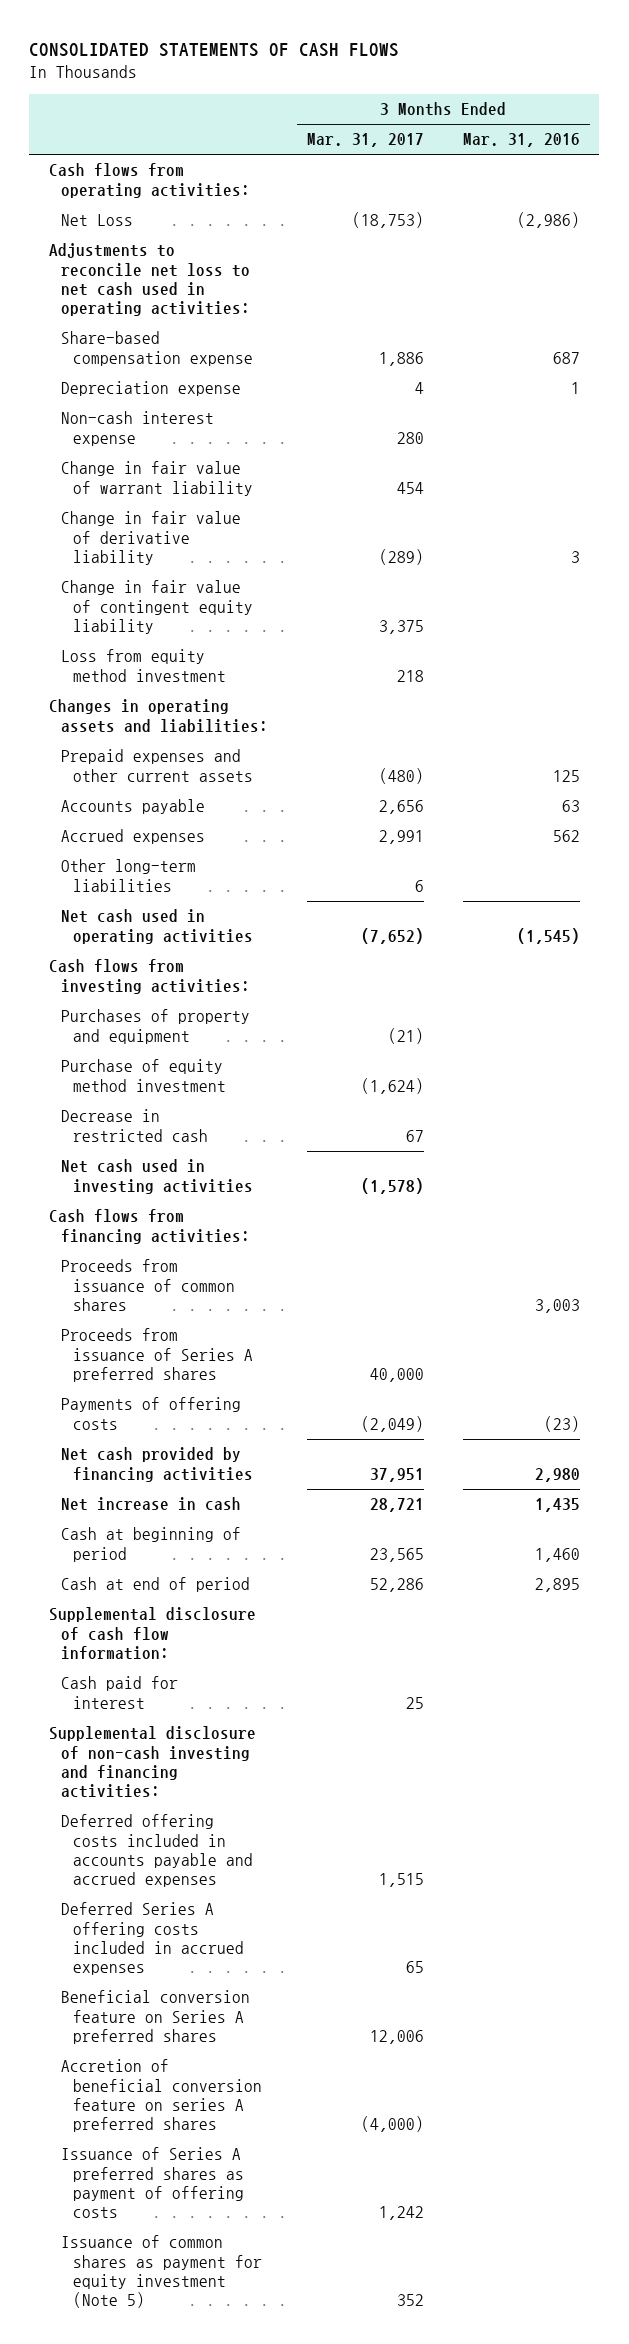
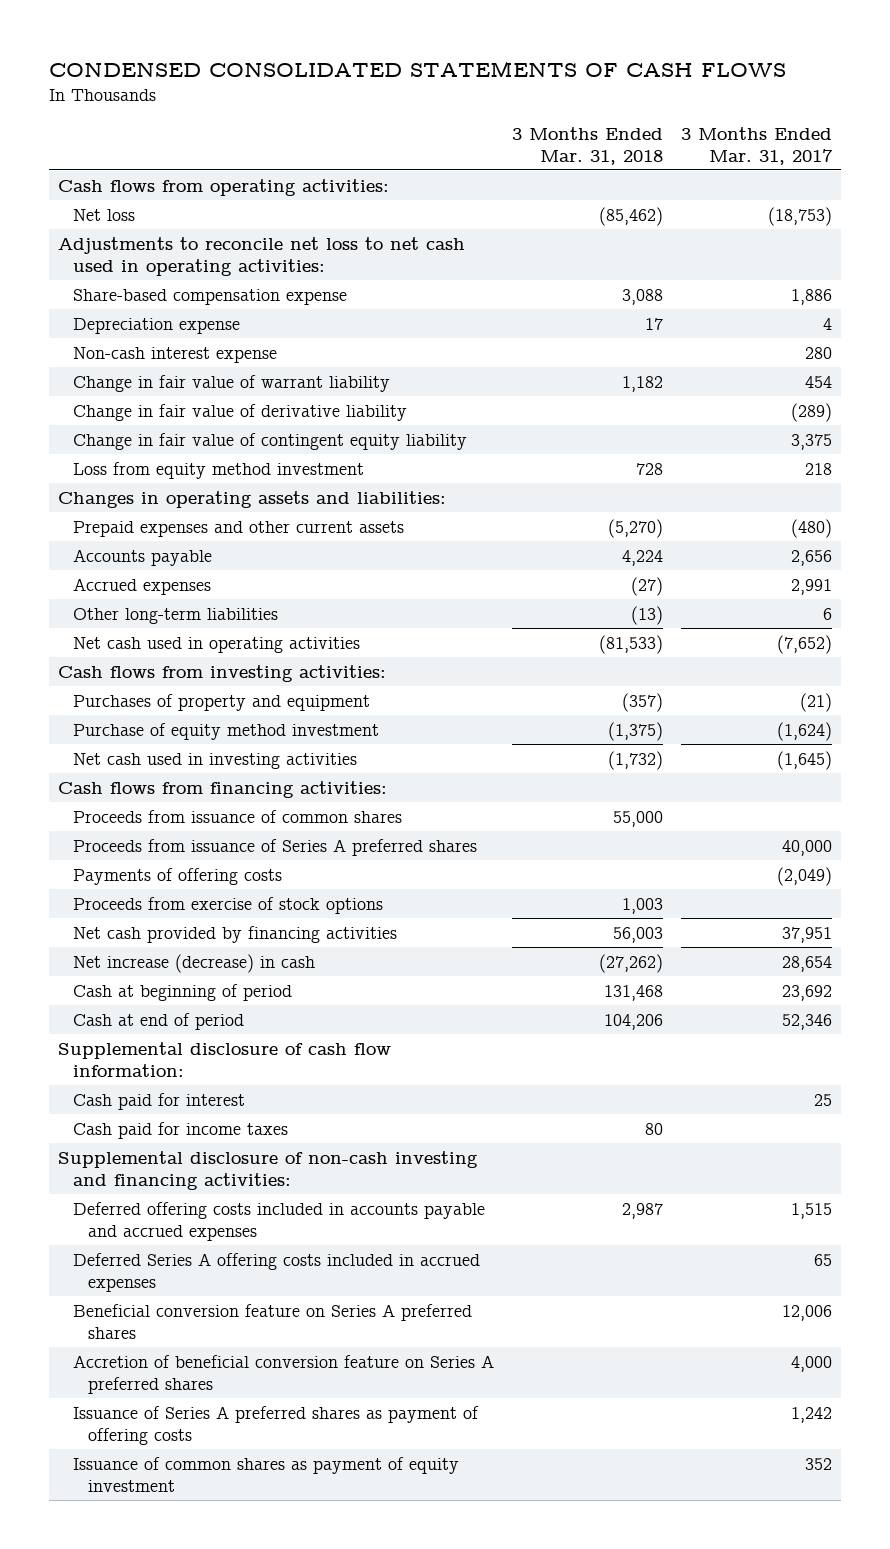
- CONSOLIDATED STATEMENTS OF CASH FLOWS
+ CONDENSED CONSOLIDATED STATEMENTS OF CASH FLOWS
- | 3 Months Ended Mar. 31, 2017 | 3 Months Ended Mar. 31, 2016
+ | 3 Months Ended Mar. 31, 2018 | 3 Months Ended Mar. 31, 2017
- Net Loss | (18,753) | (2,986)
+ Net loss | (85,462) | (18,753)
- Decrease in restricted cash | 67 |
- Net cash used in investing activities | (1,578) |
+ Net cash used in investing activities | (1,732) | (1,645)
+ Proceeds from exercise of stock options | 1,003 |
- Net increase in cash | 28,721 | 1,435
- Cash at beginning of period | 23,565 | 1,460
- Cash at end of period | 52,286 | 2,895
+ Net increase (decrease) in cash | (27,262) | 28,654
+ Cash at beginning of period | 131,468 | 23,692
+ Cash at end of period | 104,206 | 52,346
+ Cash paid for income taxes | 80 |
- Accretion of beneficial conversion feature on series A preferred shares | (4,000) |
+ Accretion of beneficial conversion feature on Series A preferred shares | | 4,000
- Issuance of common shares as payment for equity investment (Note 5) | 352 |
+ Issuance of common shares as payment of equity investment | | 352

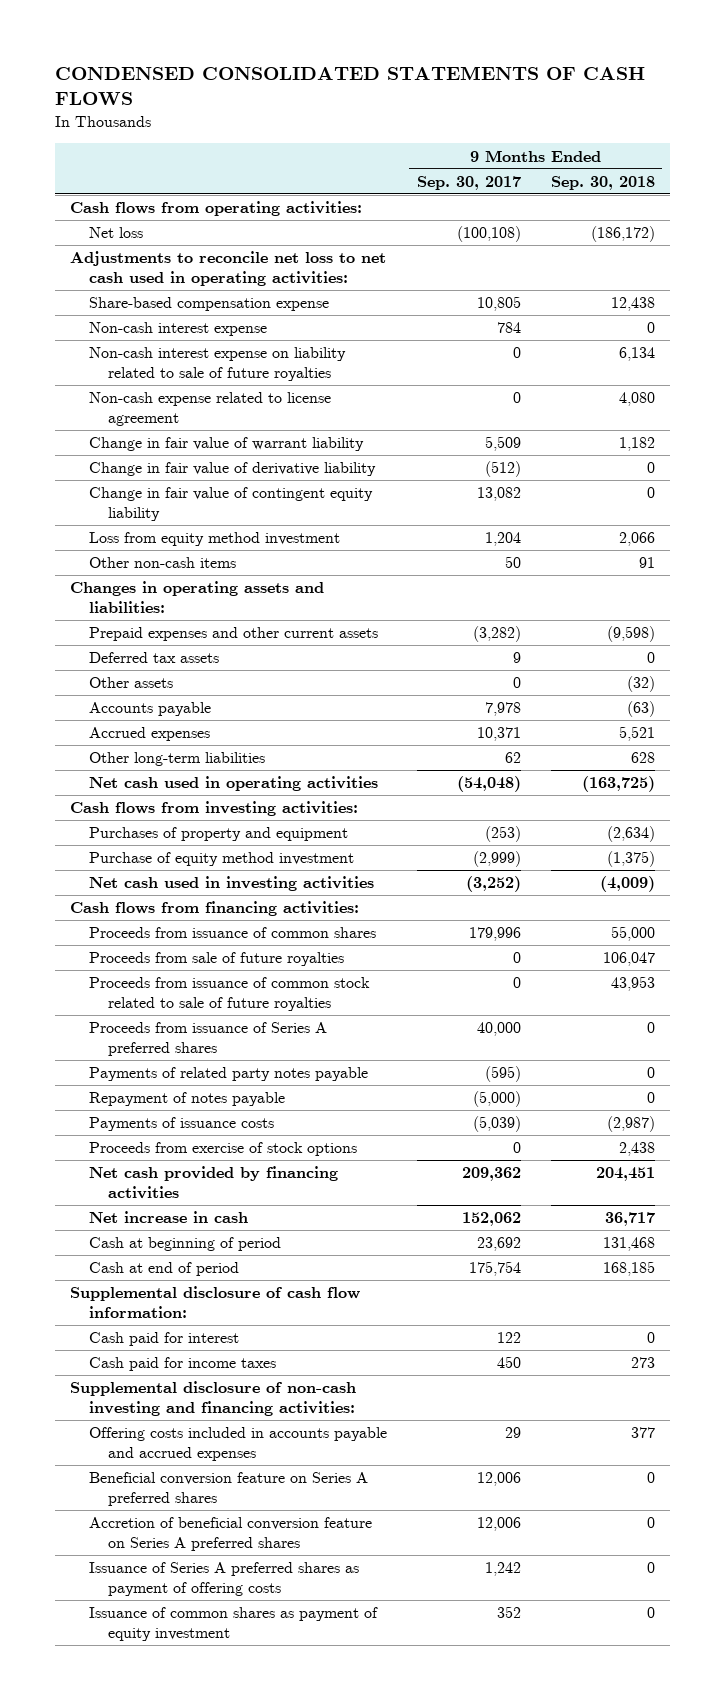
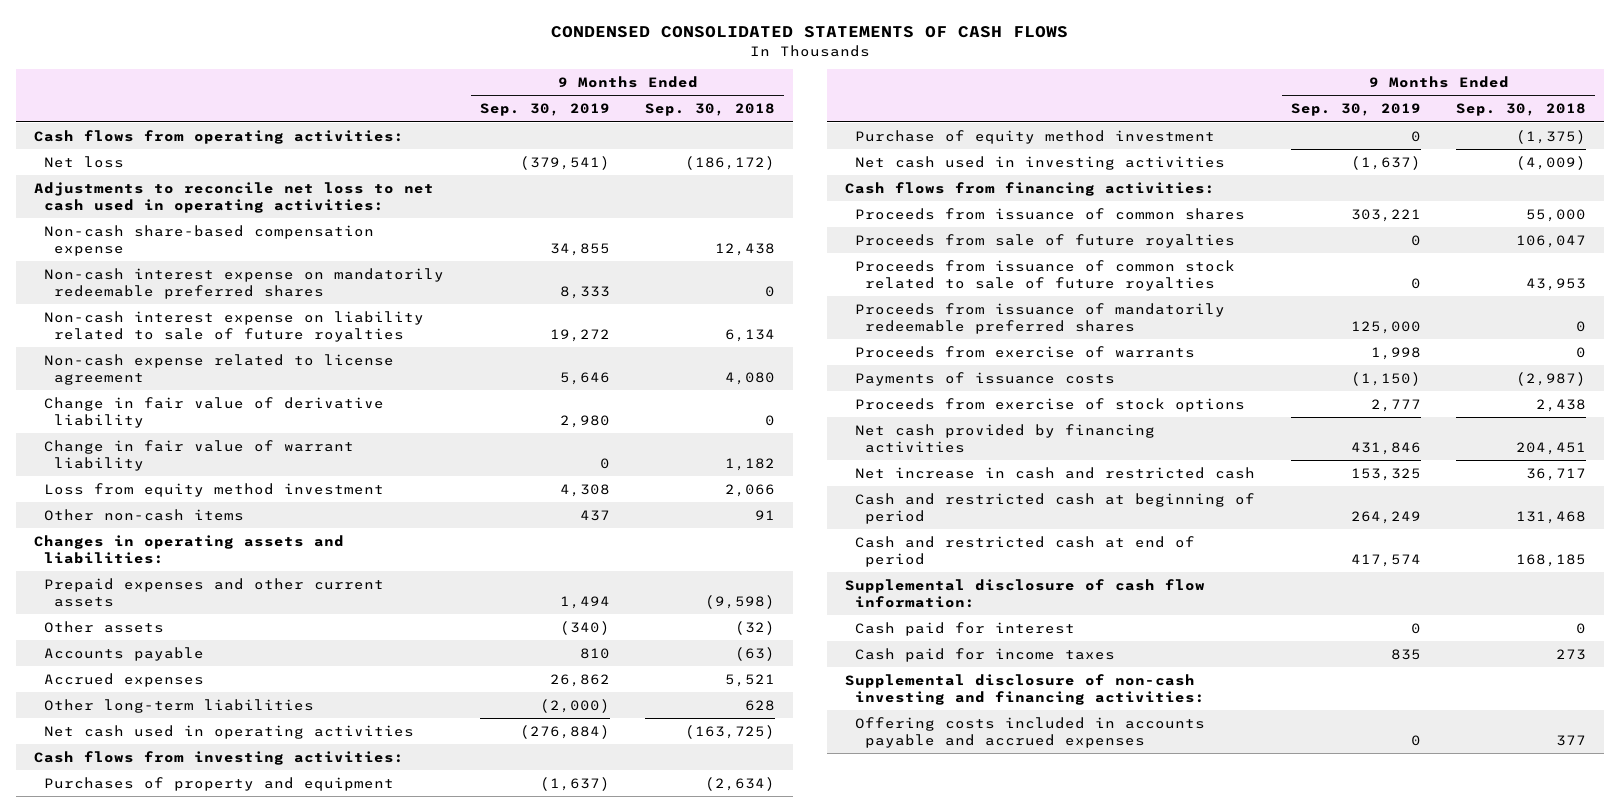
- | 9 Months Ended Sep. 30, 2017 | 9 Months Ended Sep. 30, 2018
+ | 9 Months Ended Sep. 30, 2019 | 9 Months Ended Sep. 30, 2018
- Share-based compensation expense | 10,805 | 12,438
- Non-cash interest expense | 784 | 0
+ Non-cash share-based compensation expense | 34,855 | 12,438
+ Non-cash interest expense on mandatorily redeemable preferred shares | 8,333 | 0
- Change in fair value of contingent equity liability | 13,082 | 0
moved down: Change in fair value of warrant liability | 0 | 1,182
- Deferred tax assets | 9 | 0
- Proceeds from issuance of Series A preferred shares | 40,000 | 0
- Payments of related party notes payable | (595) | 0
- Repayment of notes payable | (5,000) | 0
+ Proceeds from issuance of mandatorily redeemable preferred shares | 125,000 | 0
+ Proceeds from exercise of warrants | 1,998 | 0
- Net increase in cash | 152,062 | 36,717
- Cash at beginning of period | 23,692 | 131,468
- Cash at end of period | 175,754 | 168,185
+ Net increase in cash and restricted cash | 153,325 | 36,717
+ Cash and restricted cash at beginning of period | 264,249 | 131,468
+ Cash and restricted cash at end of period | 417,574 | 168,185
- Beneficial conversion feature on Series A preferred shares | 12,006 | 0
- Accretion of beneficial conversion feature on Series A preferred shares | 12,006 | 0
- Issuance of Series A preferred shares as payment of offering costs | 1,242 | 0
- Issuance of common shares as payment of equity investment | 352 | 0

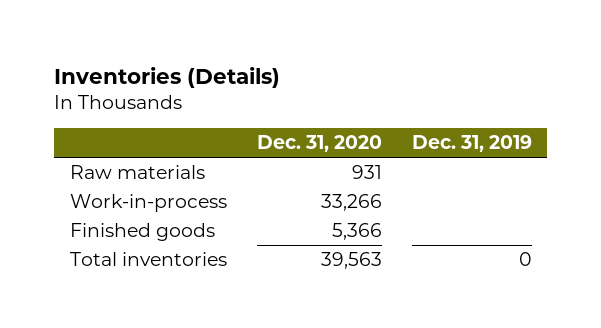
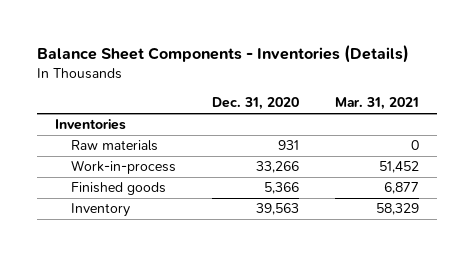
- Inventories (Details)
+ Balance Sheet Components - Inventories (Details)
- | Dec. 31, 2020 | Dec. 31, 2019
+ | Dec. 31, 2020 | Mar. 31, 2021
+ Inventories
- Total inventories | 39,563 | 0
+ Inventory | 39,563 | 58,329

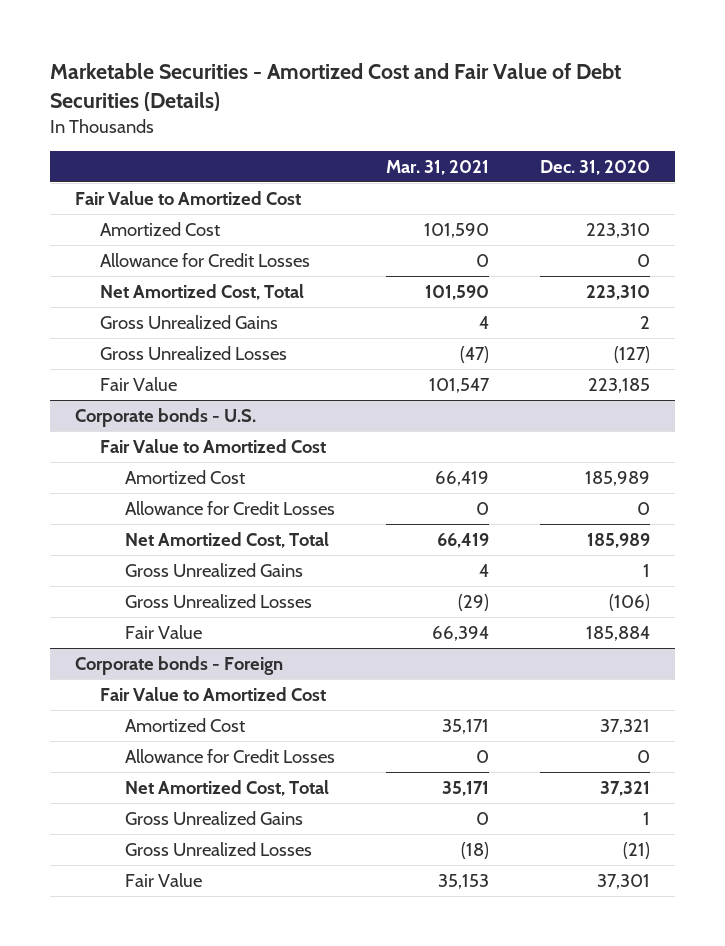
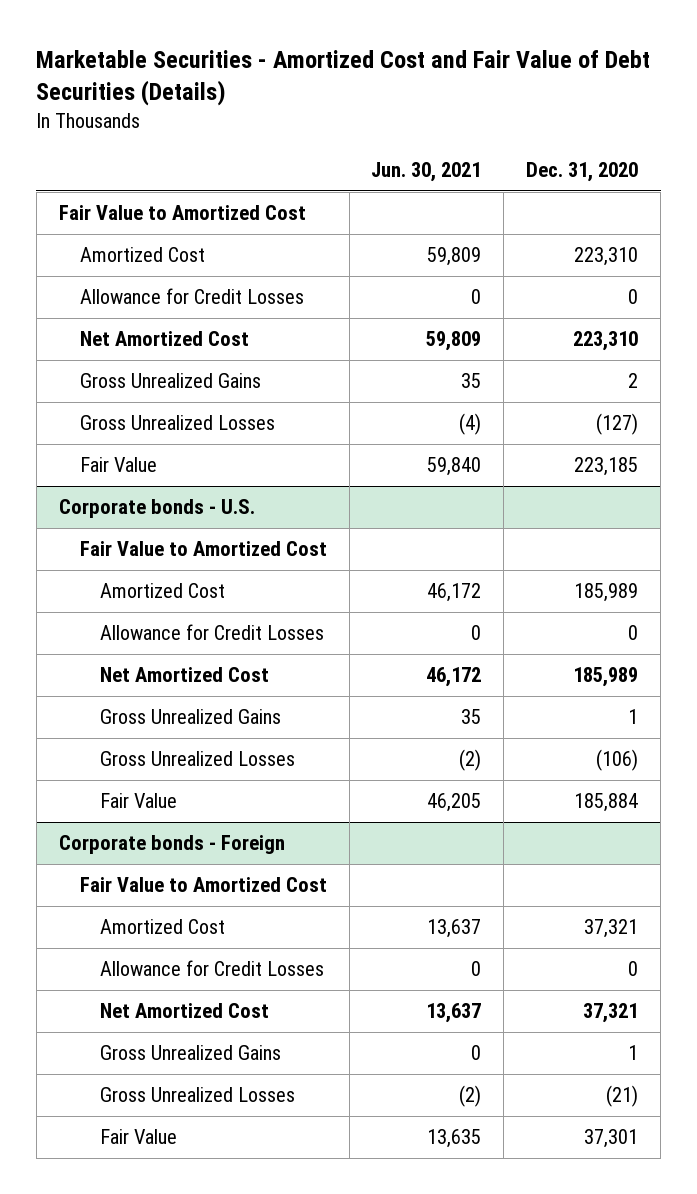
- | Mar. 31, 2021 | Dec. 31, 2020
+ | Jun. 30, 2021 | Dec. 31, 2020
- Net Amortized Cost, Total | 101,590 | 223,310
+ Net Amortized Cost | 59,809 | 223,310
@ Corporate bonds - U.S.
- Net Amortized Cost, Total | 66,419 | 185,989
+ Net Amortized Cost | 46,172 | 185,989
@ Corporate bonds - Foreign
- Net Amortized Cost, Total | 35,171 | 37,321
+ Net Amortized Cost | 13,637 | 37,321

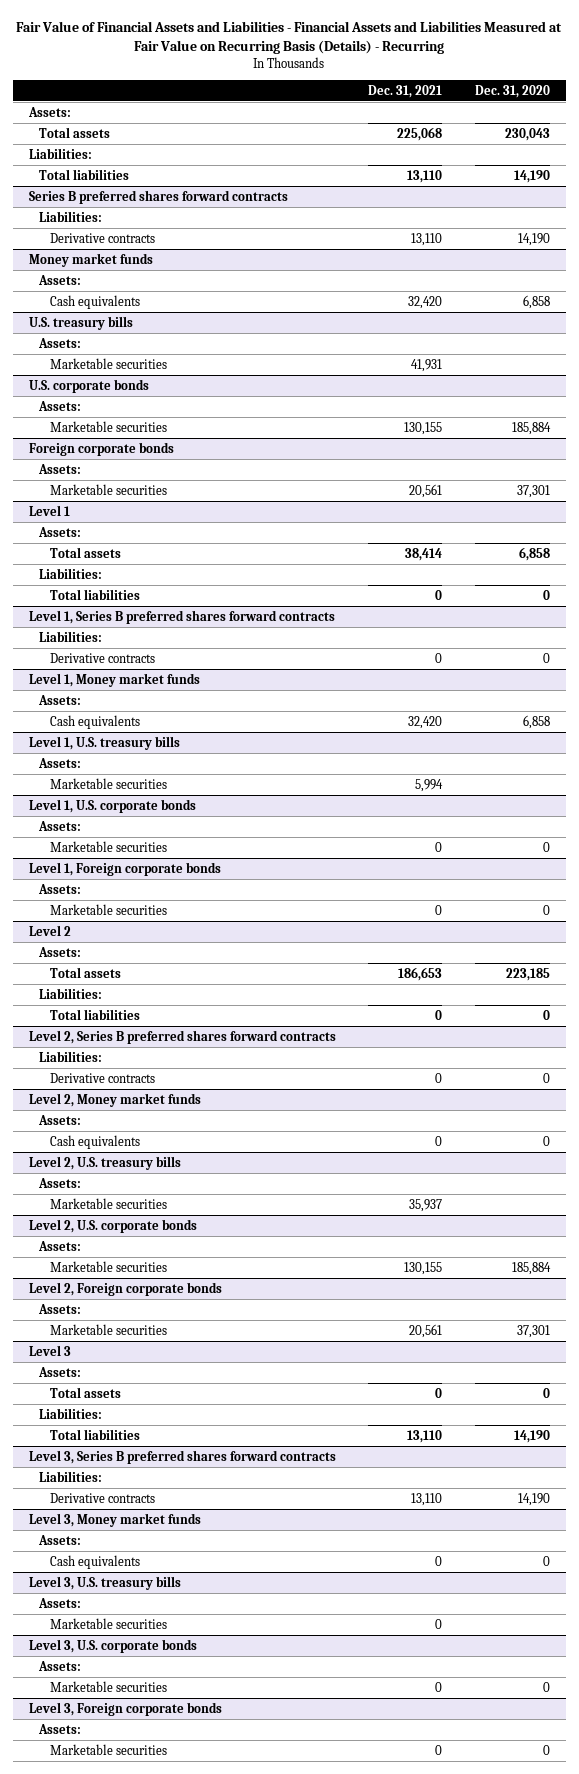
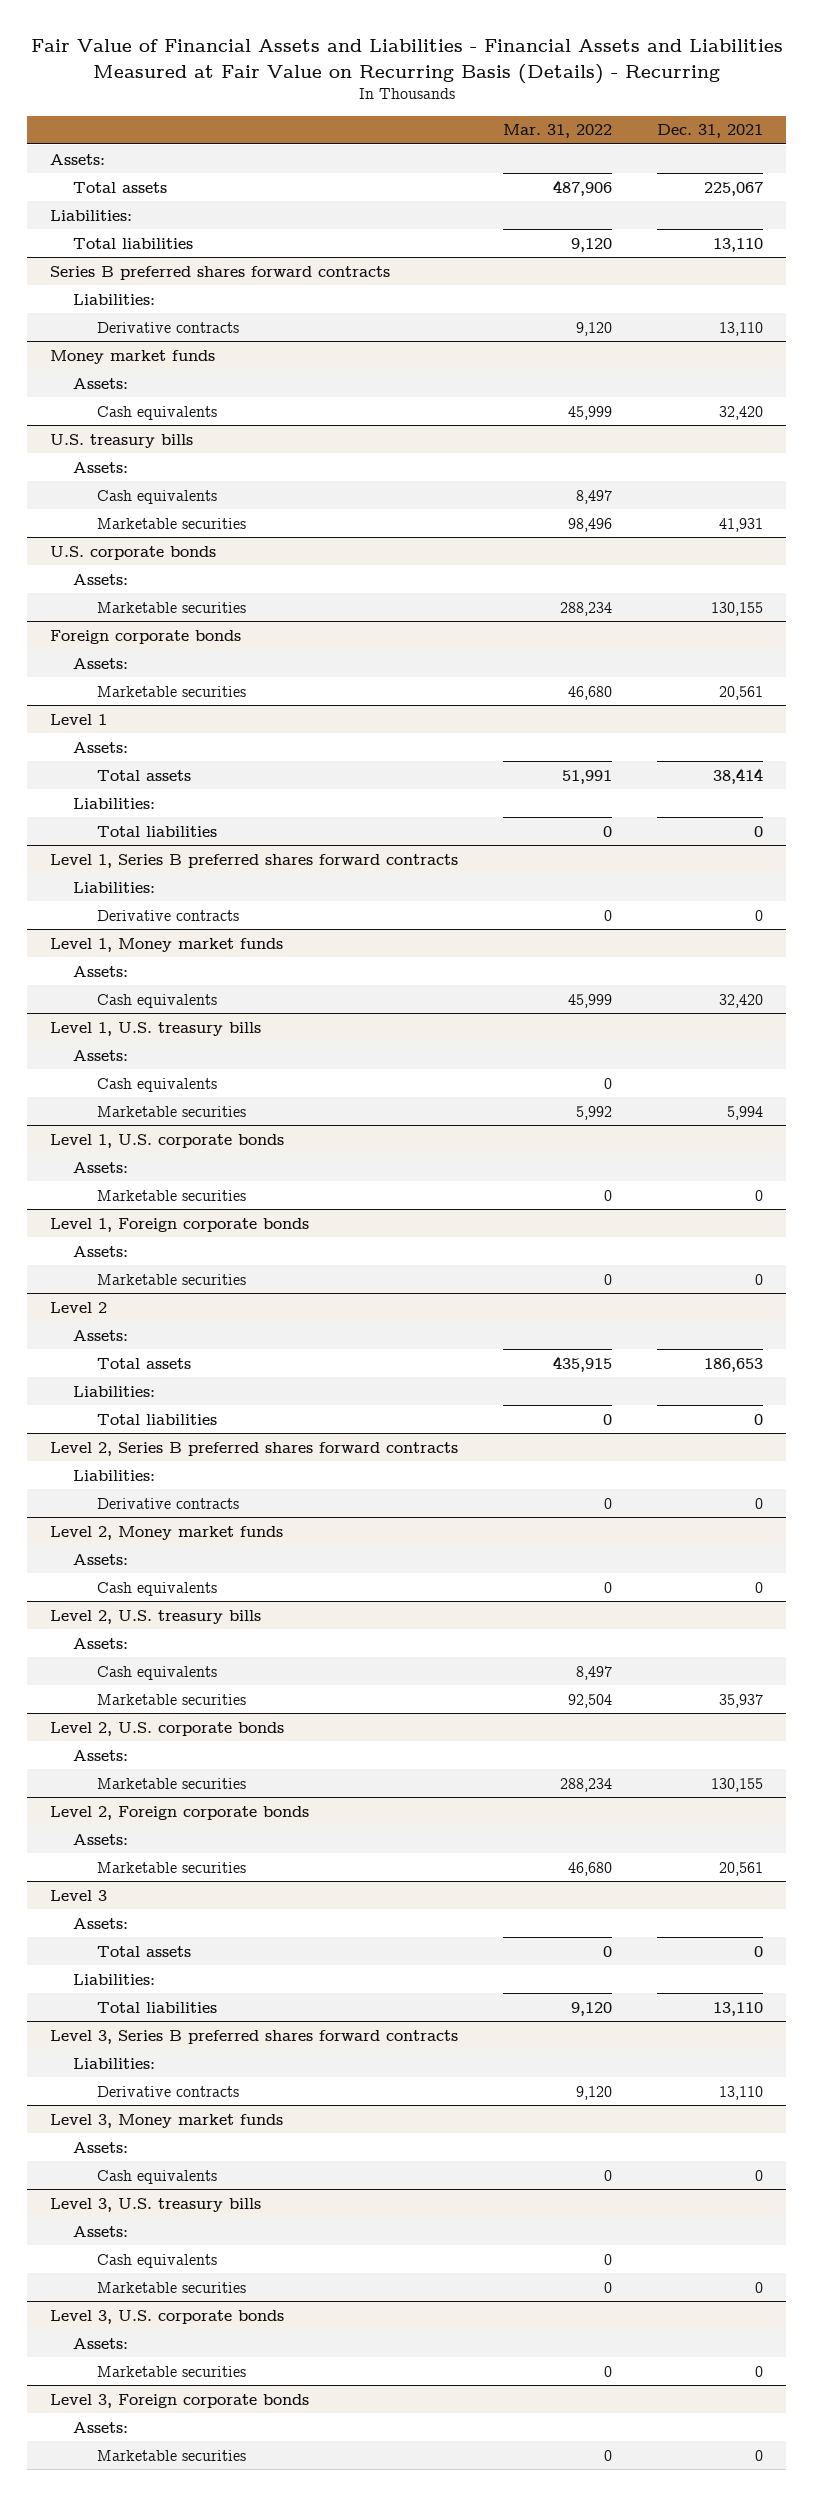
- | Dec. 31, 2021 | Dec. 31, 2020
+ | Mar. 31, 2022 | Dec. 31, 2021
- Total assets | 225,068 | 230,043
+ Total assets | 487,906 | 225,067
@ U.S. treasury bills
+ Cash equivalents | 8,497 |
@ Level 1, U.S. treasury bills
+ Cash equivalents | 0 |
@ Level 2, U.S. treasury bills
+ Cash equivalents | 8,497 |
@ Level 3, U.S. treasury bills
+ Cash equivalents | 0 |

